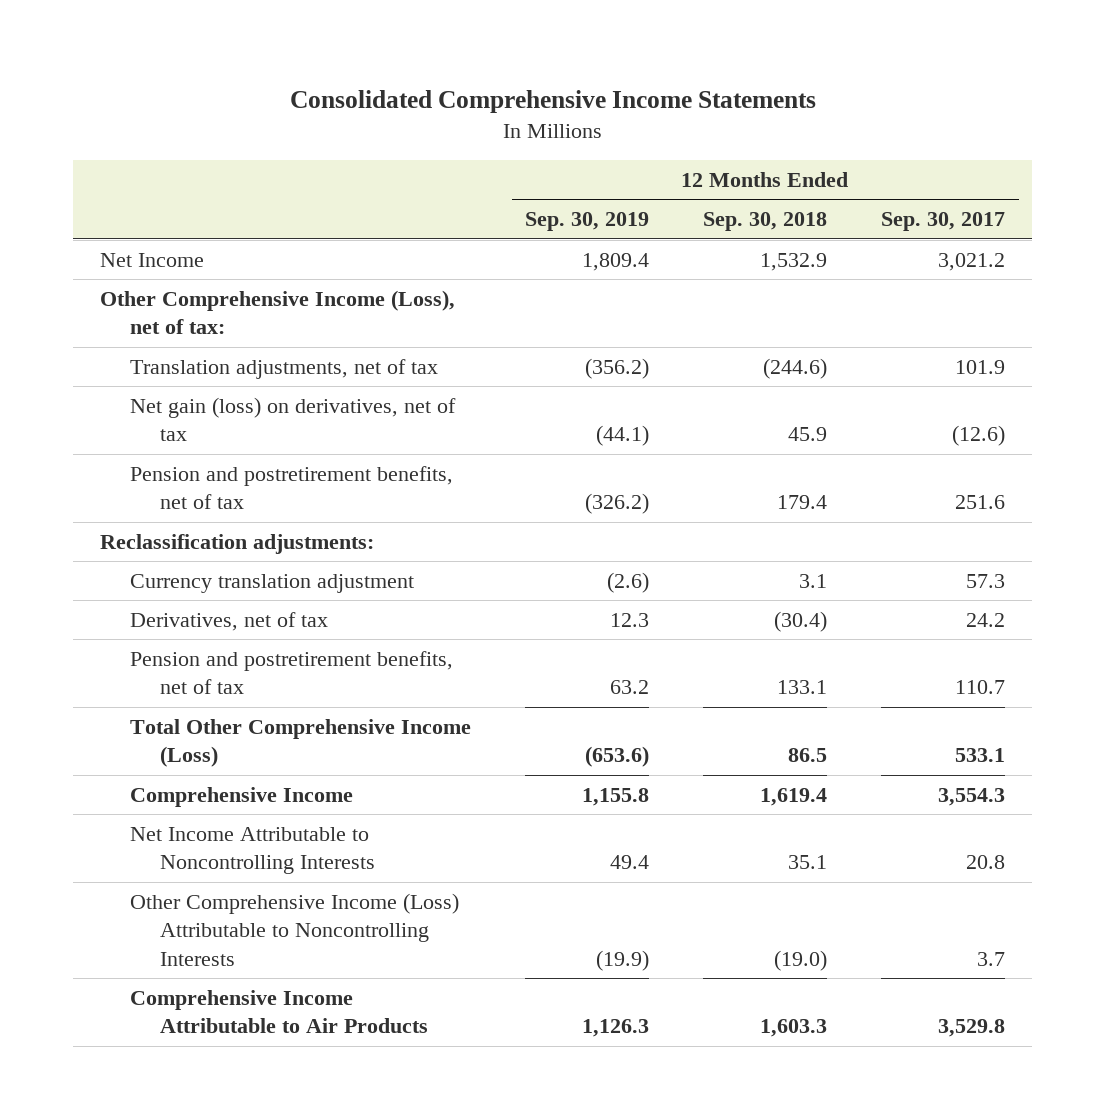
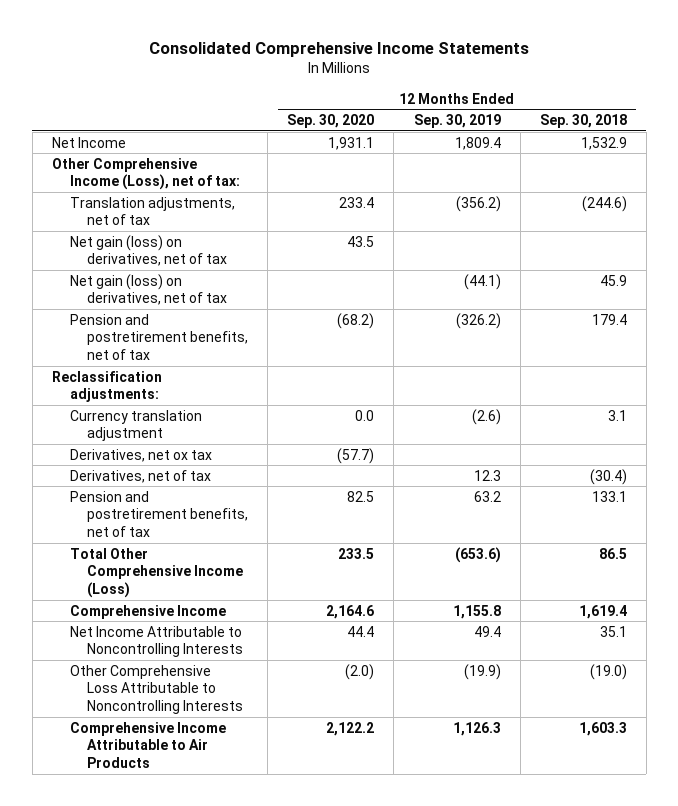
- | 12 Months Ended Sep. 30, 2019 | 12 Months Ended Sep. 30, 2018 | 12 Months Ended Sep. 30, 2017
+ | 12 Months Ended Sep. 30, 2020 | 12 Months Ended Sep. 30, 2019 | 12 Months Ended Sep. 30, 2018
+ Net gain (loss) on derivatives, net of tax | 43.5 | |
+ Derivatives, net ox tax | (57.7) | |
- Other Comprehensive Income (Loss) Attributable to Noncontrolling Interests | (19.9) | (19.0) | 3.7
+ Other Comprehensive Loss Attributable to Noncontrolling Interests | (2.0) | (19.9) | (19.0)

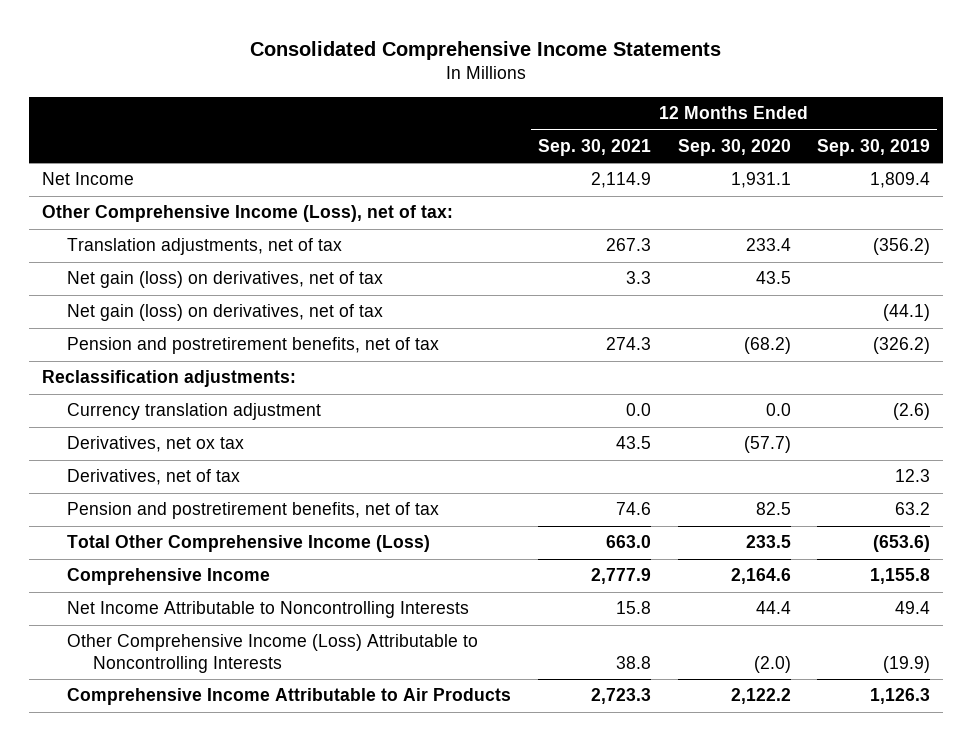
- | 12 Months Ended Sep. 30, 2020 | 12 Months Ended Sep. 30, 2019 | 12 Months Ended Sep. 30, 2018
+ | 12 Months Ended Sep. 30, 2021 | 12 Months Ended Sep. 30, 2020 | 12 Months Ended Sep. 30, 2019
- Other Comprehensive Loss Attributable to Noncontrolling Interests | (2.0) | (19.9) | (19.0)
+ Other Comprehensive Income (Loss) Attributable to Noncontrolling Interests | 38.8 | (2.0) | (19.9)

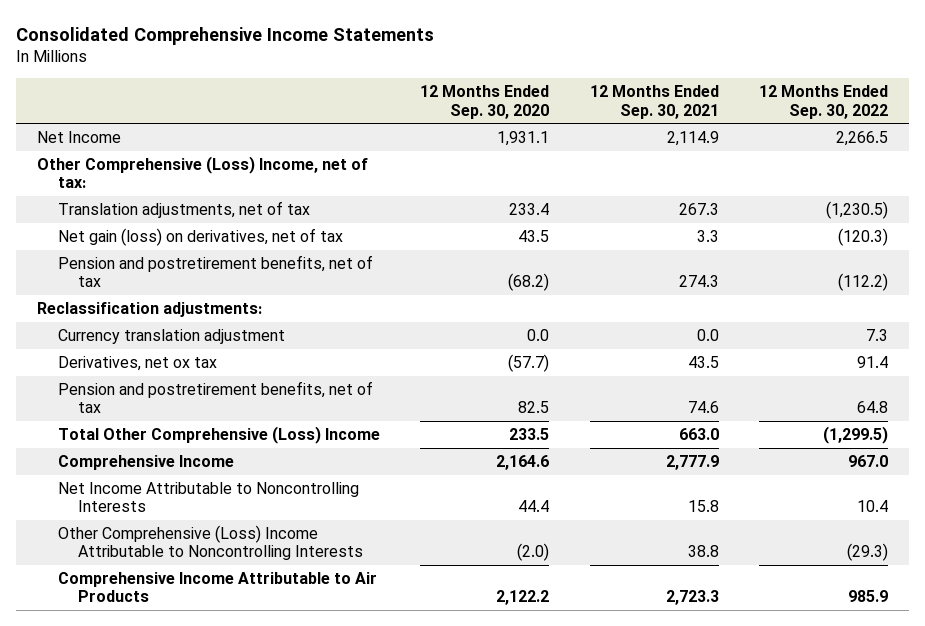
- | 12 Months Ended Sep. 30, 2021 | 12 Months Ended Sep. 30, 2020 | 12 Months Ended Sep. 30, 2019
+ | 12 Months Ended Sep. 30, 2020 | 12 Months Ended Sep. 30, 2021 | 12 Months Ended Sep. 30, 2022
- Other Comprehensive Income (Loss), net of tax:
+ Other Comprehensive (Loss) Income, net of tax:
- Net gain (loss) on derivatives, net of tax | | | (44.1)
- Derivatives, net of tax | | | 12.3
- Total Other Comprehensive Income (Loss) | 663.0 | 233.5 | (653.6)
+ Total Other Comprehensive (Loss) Income | 233.5 | 663.0 | (1,299.5)
- Other Comprehensive Income (Loss) Attributable to Noncontrolling Interests | 38.8 | (2.0) | (19.9)
+ Other Comprehensive (Loss) Income Attributable to Noncontrolling Interests | (2.0) | 38.8 | (29.3)

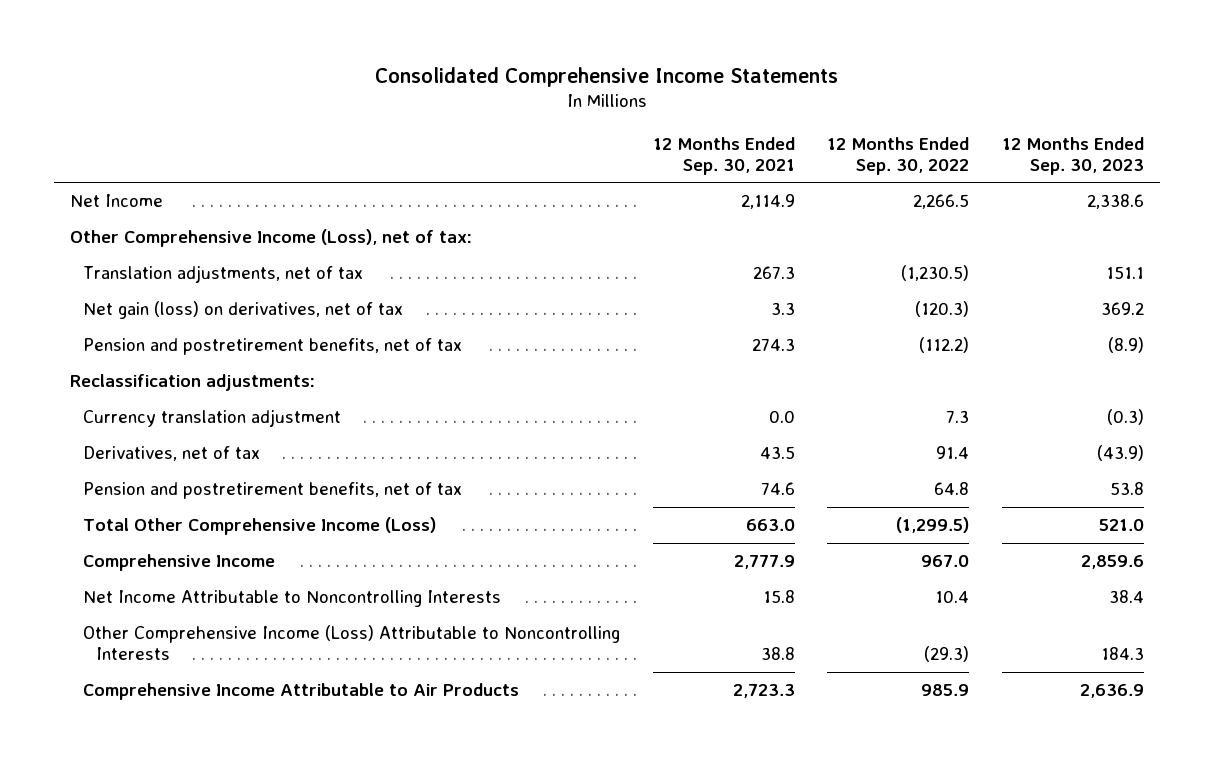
- | 12 Months Ended Sep. 30, 2020 | 12 Months Ended Sep. 30, 2021 | 12 Months Ended Sep. 30, 2022
+ | 12 Months Ended Sep. 30, 2021 | 12 Months Ended Sep. 30, 2022 | 12 Months Ended Sep. 30, 2023
- Other Comprehensive (Loss) Income, net of tax:
+ Other Comprehensive Income (Loss), net of tax:
- Derivatives, net ox tax | (57.7) | 43.5 | 91.4
+ Derivatives, net of tax | 43.5 | 91.4 | (43.9)
- Total Other Comprehensive (Loss) Income | 233.5 | 663.0 | (1,299.5)
+ Total Other Comprehensive Income (Loss) | 663.0 | (1,299.5) | 521.0
- Other Comprehensive (Loss) Income Attributable to Noncontrolling Interests | (2.0) | 38.8 | (29.3)
+ Other Comprehensive Income (Loss) Attributable to Noncontrolling Interests | 38.8 | (29.3) | 184.3

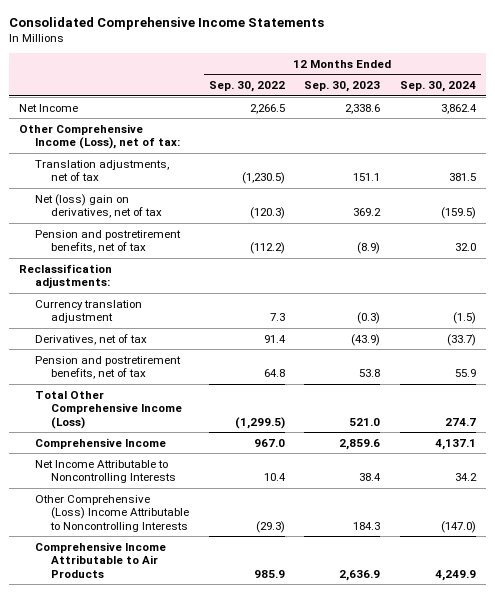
- | 12 Months Ended Sep. 30, 2021 | 12 Months Ended Sep. 30, 2022 | 12 Months Ended Sep. 30, 2023
+ | 12 Months Ended Sep. 30, 2022 | 12 Months Ended Sep. 30, 2023 | 12 Months Ended Sep. 30, 2024
- Net gain (loss) on derivatives, net of tax | 3.3 | (120.3) | 369.2
+ Net (loss) gain on derivatives, net of tax | (120.3) | 369.2 | (159.5)
- Other Comprehensive Income (Loss) Attributable to Noncontrolling Interests | 38.8 | (29.3) | 184.3
+ Other Comprehensive (Loss) Income Attributable to Noncontrolling Interests | (29.3) | 184.3 | (147.0)

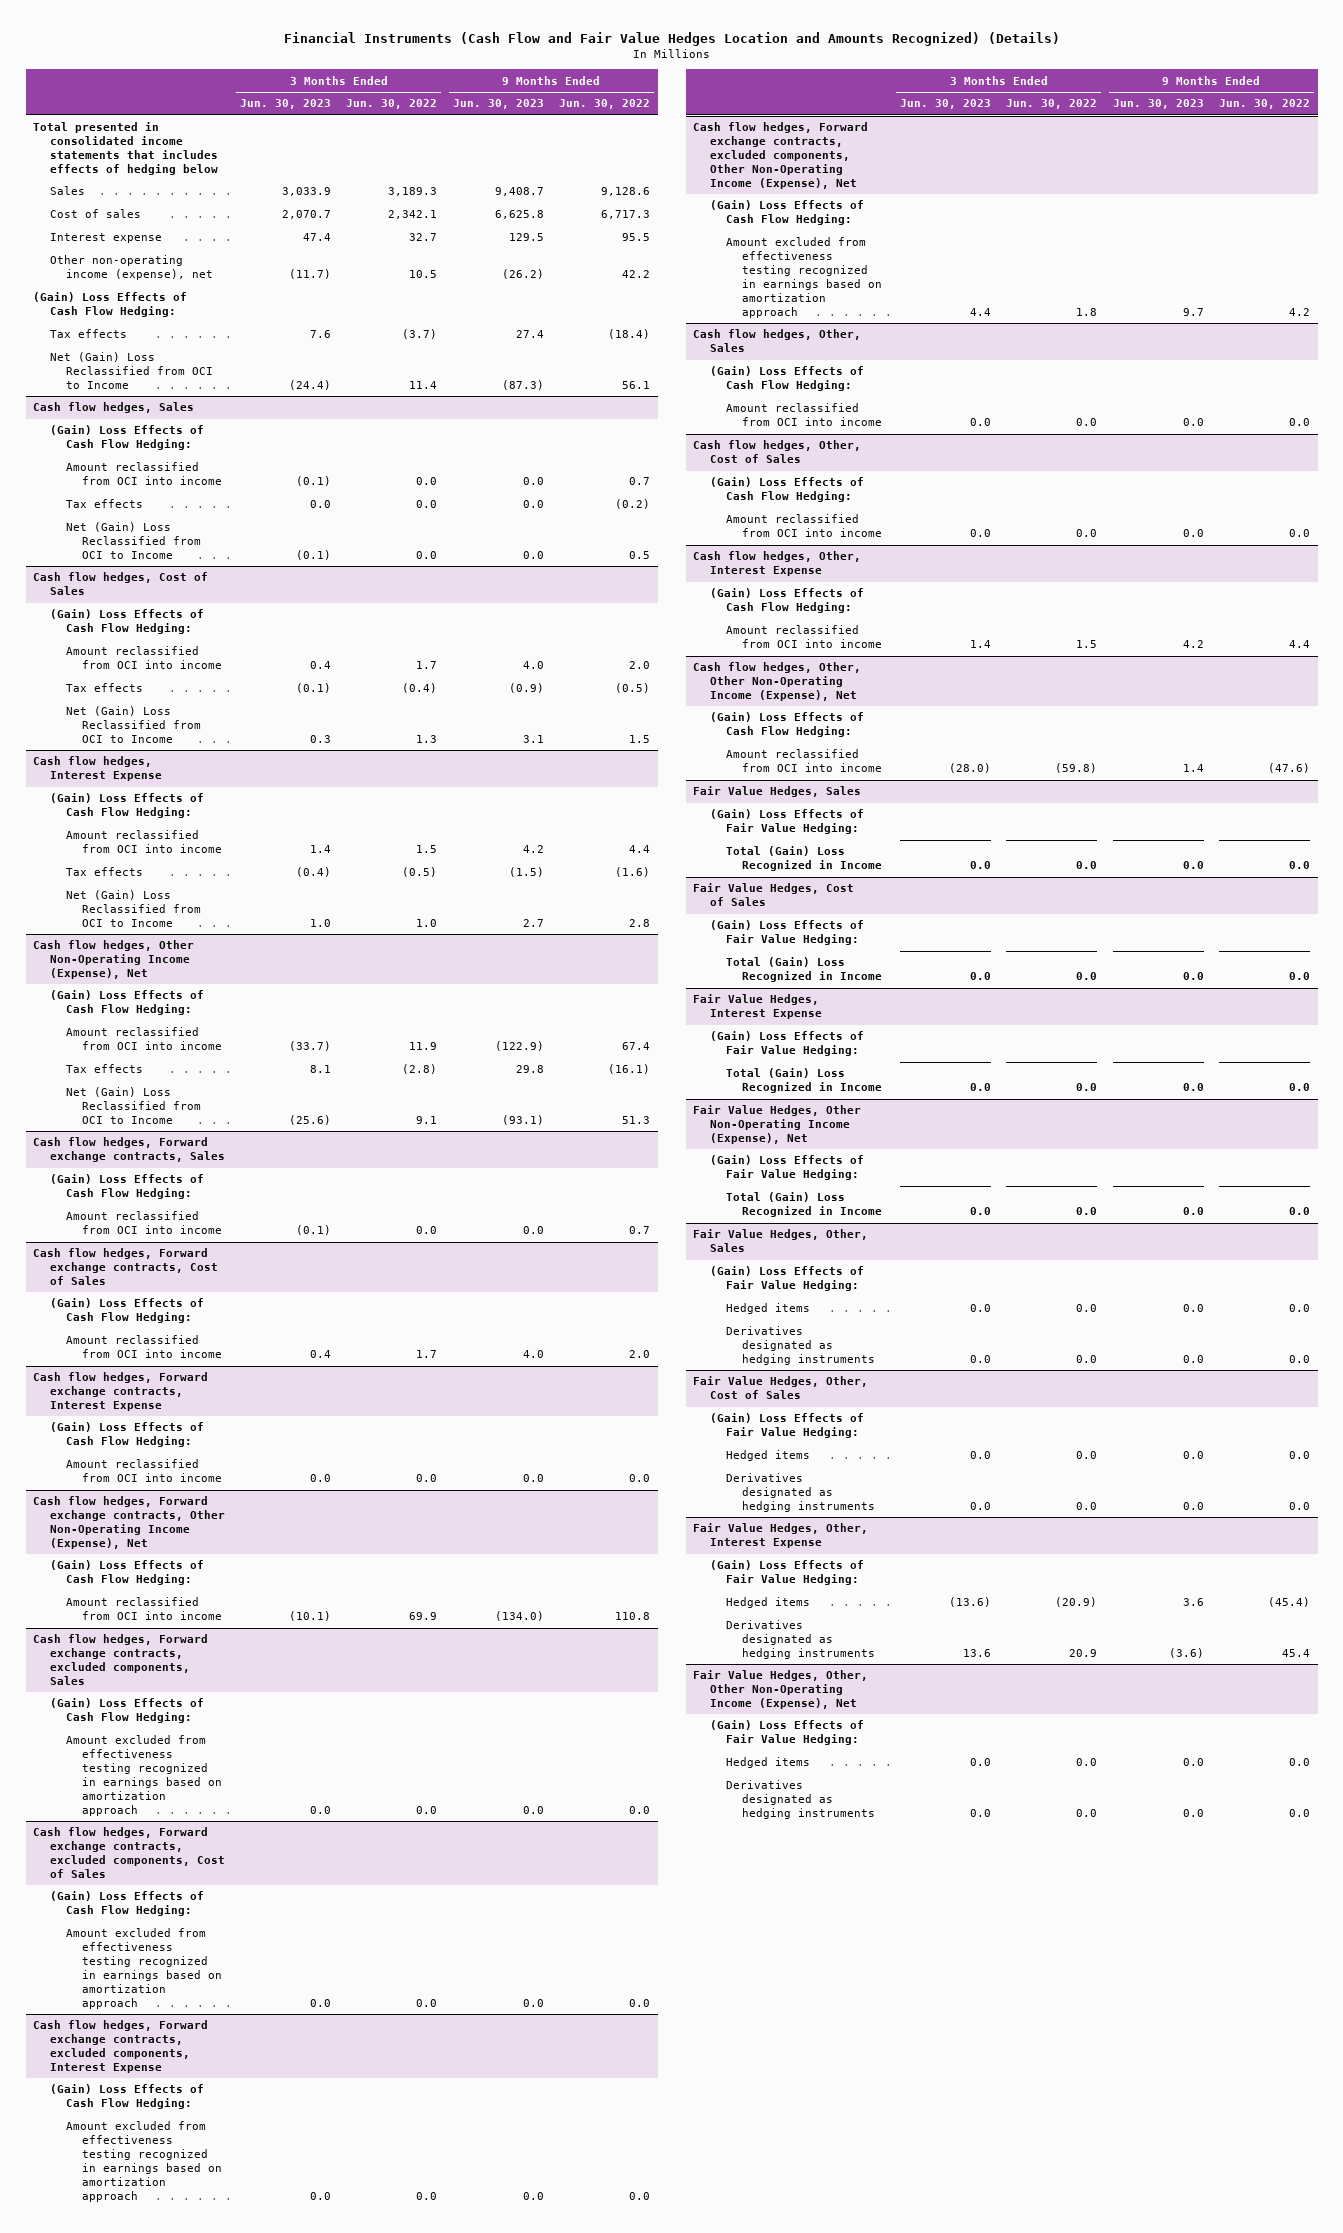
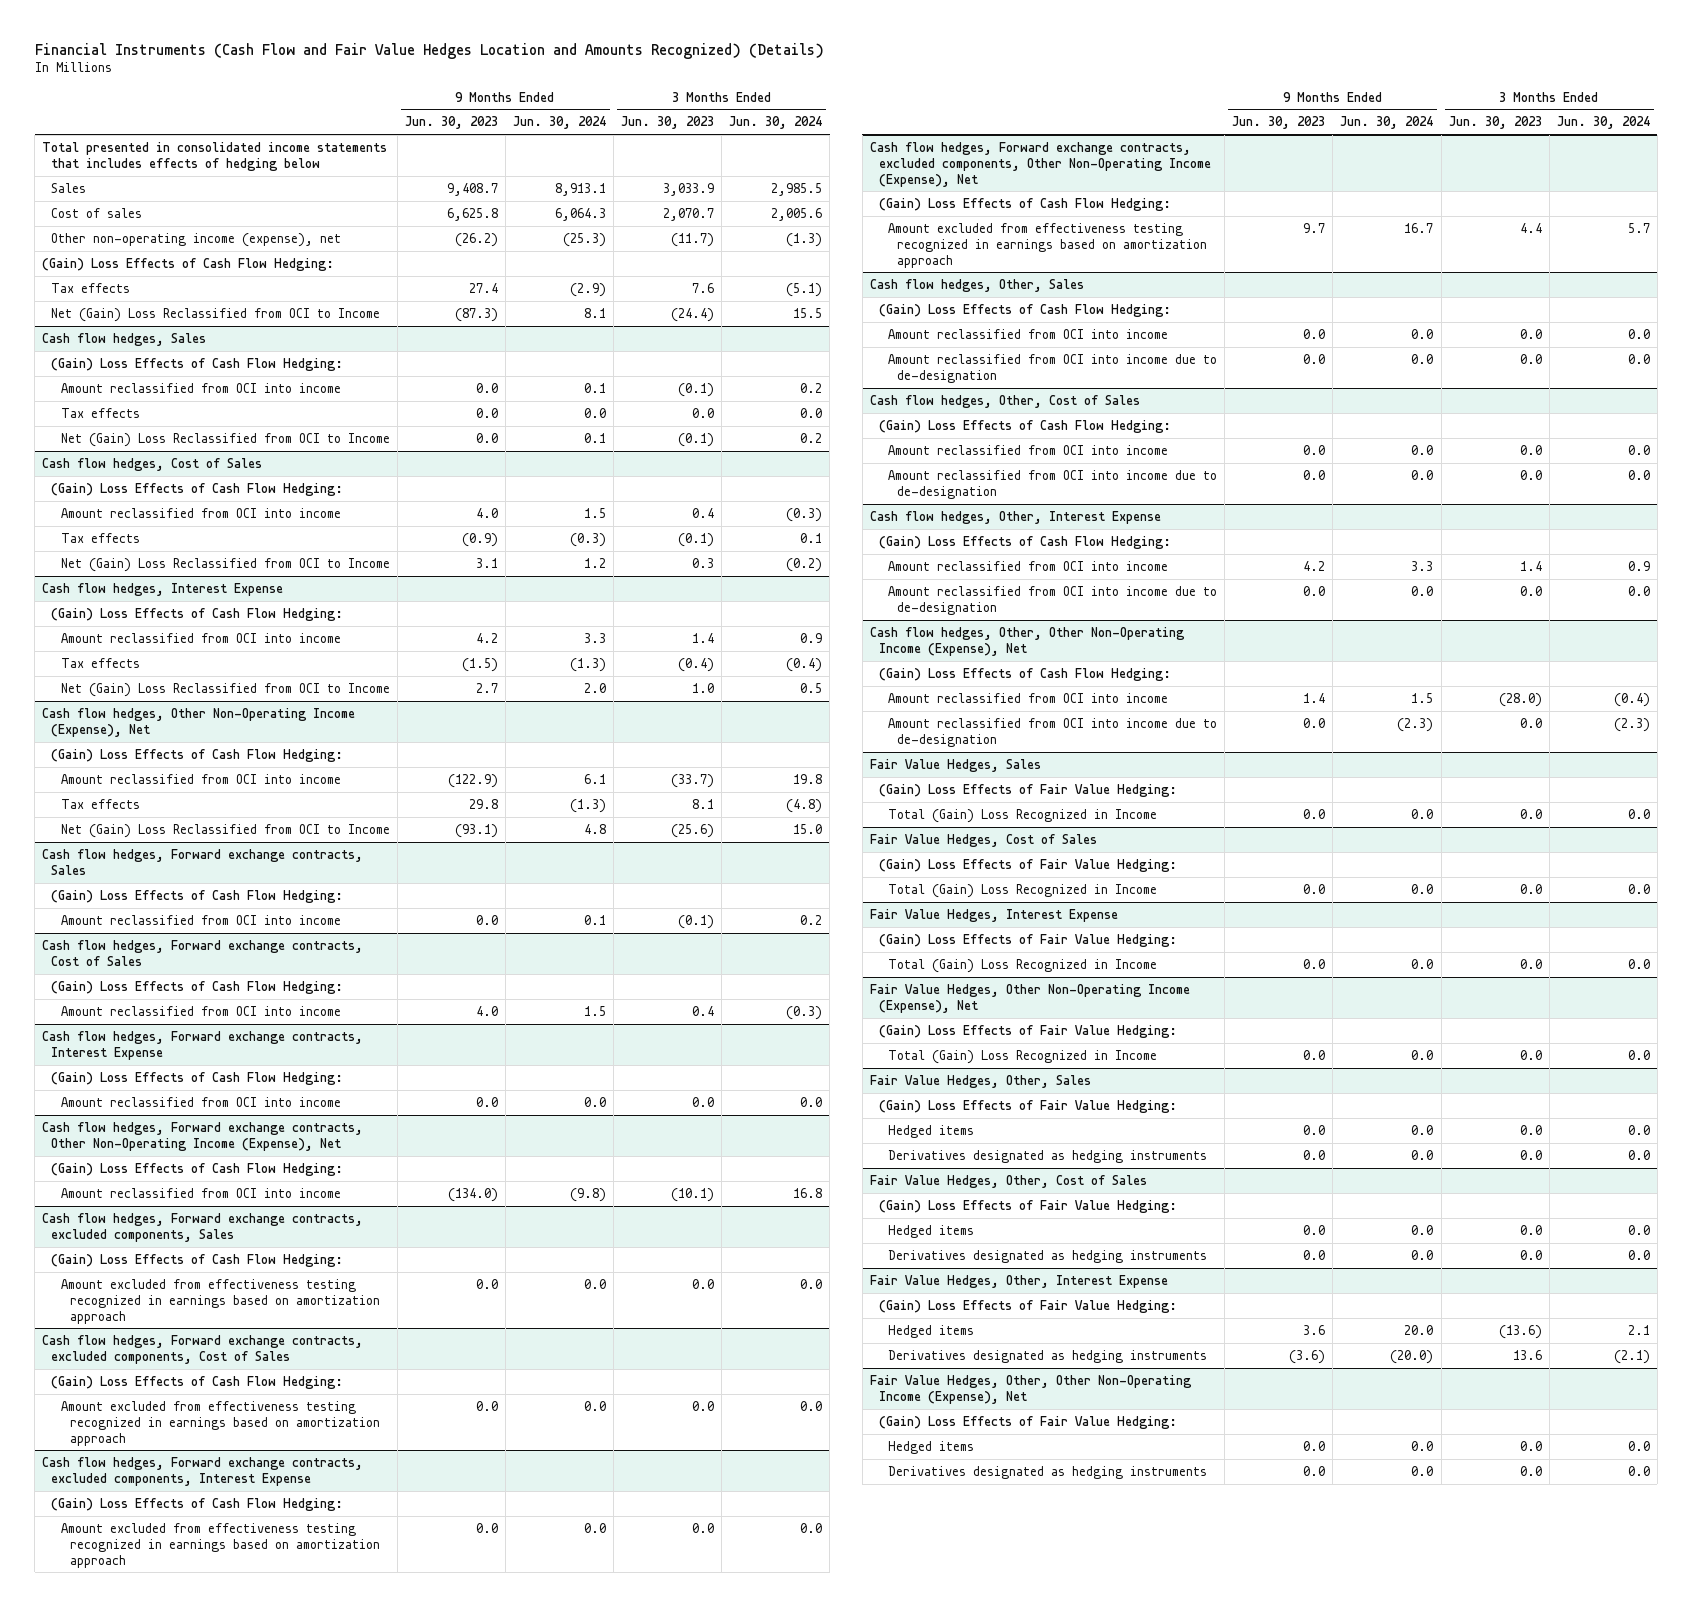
- | 3 Months Ended Jun. 30, 2023 | 3 Months Ended Jun. 30, 2022 | 9 Months Ended Jun. 30, 2023 | 9 Months Ended Jun. 30, 2022
+ | 9 Months Ended Jun. 30, 2023 | 9 Months Ended Jun. 30, 2024 | 3 Months Ended Jun. 30, 2023 | 3 Months Ended Jun. 30, 2024
- Interest expense | 47.4 | 32.7 | 129.5 | 95.5
@ Cash flow hedges, Other, Sales
+ Amount reclassified from OCI into income due to de-designation | 0.0 | 0.0 | 0.0 | 0.0
@ Cash flow hedges, Other, Cost of Sales
+ Amount reclassified from OCI into income due to de-designation | 0.0 | 0.0 | 0.0 | 0.0
@ Cash flow hedges, Other, Interest Expense
+ Amount reclassified from OCI into income due to de-designation | 0.0 | 0.0 | 0.0 | 0.0
@ Cash flow hedges, Other, Other Non-Operating Income (Expense), Net
+ Amount reclassified from OCI into income due to de-designation | 0.0 | (2.3) | 0.0 | (2.3)

